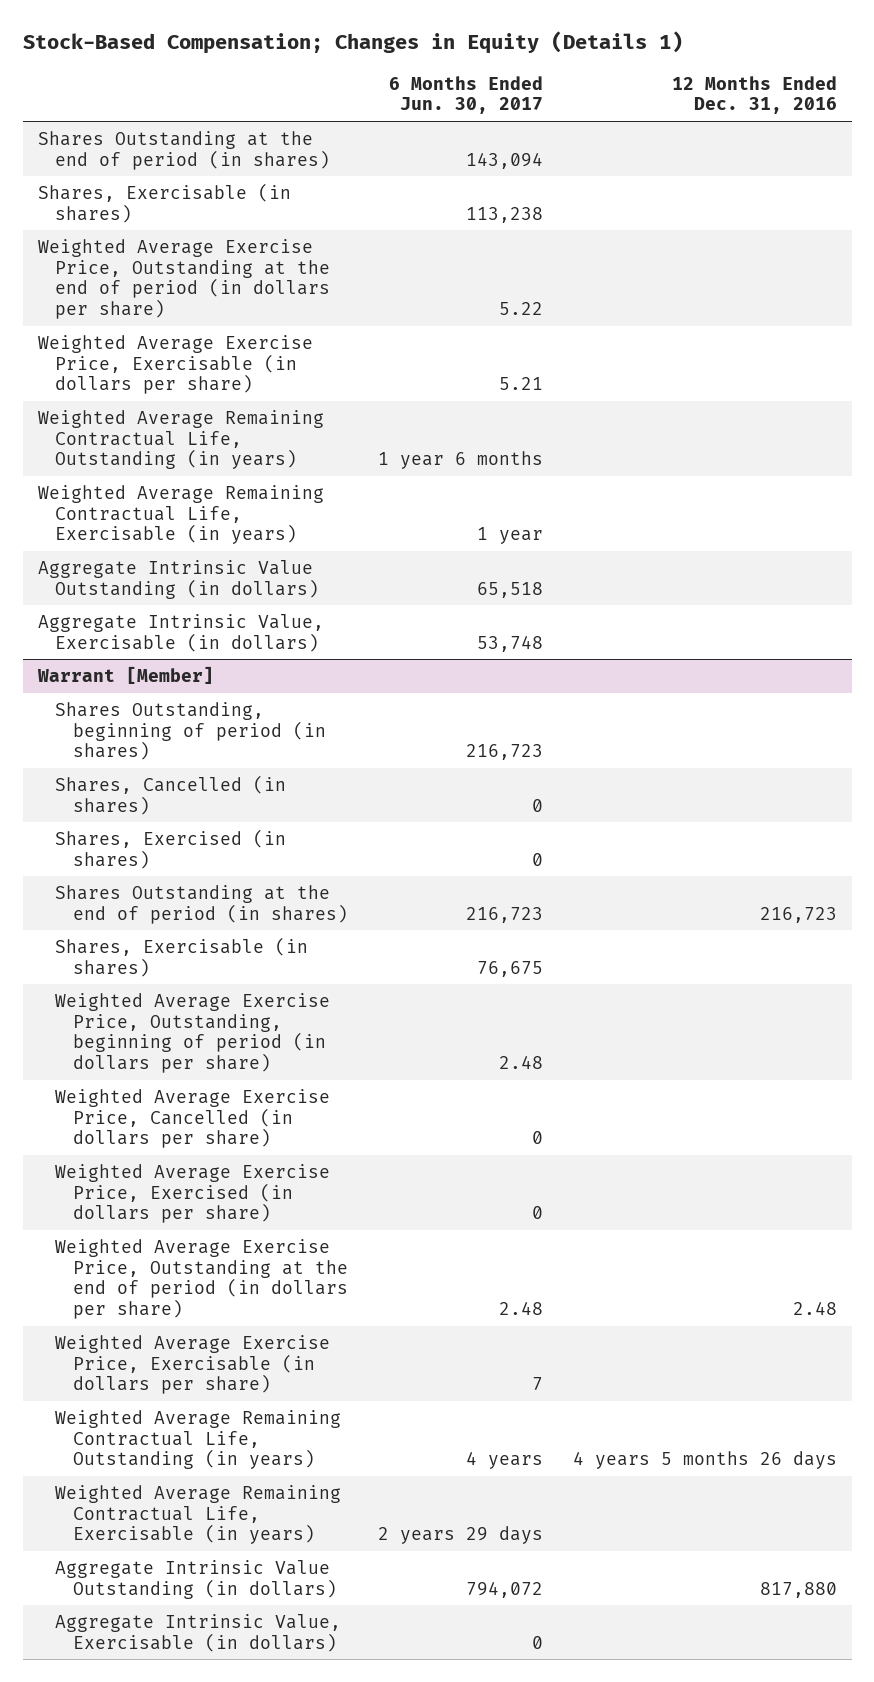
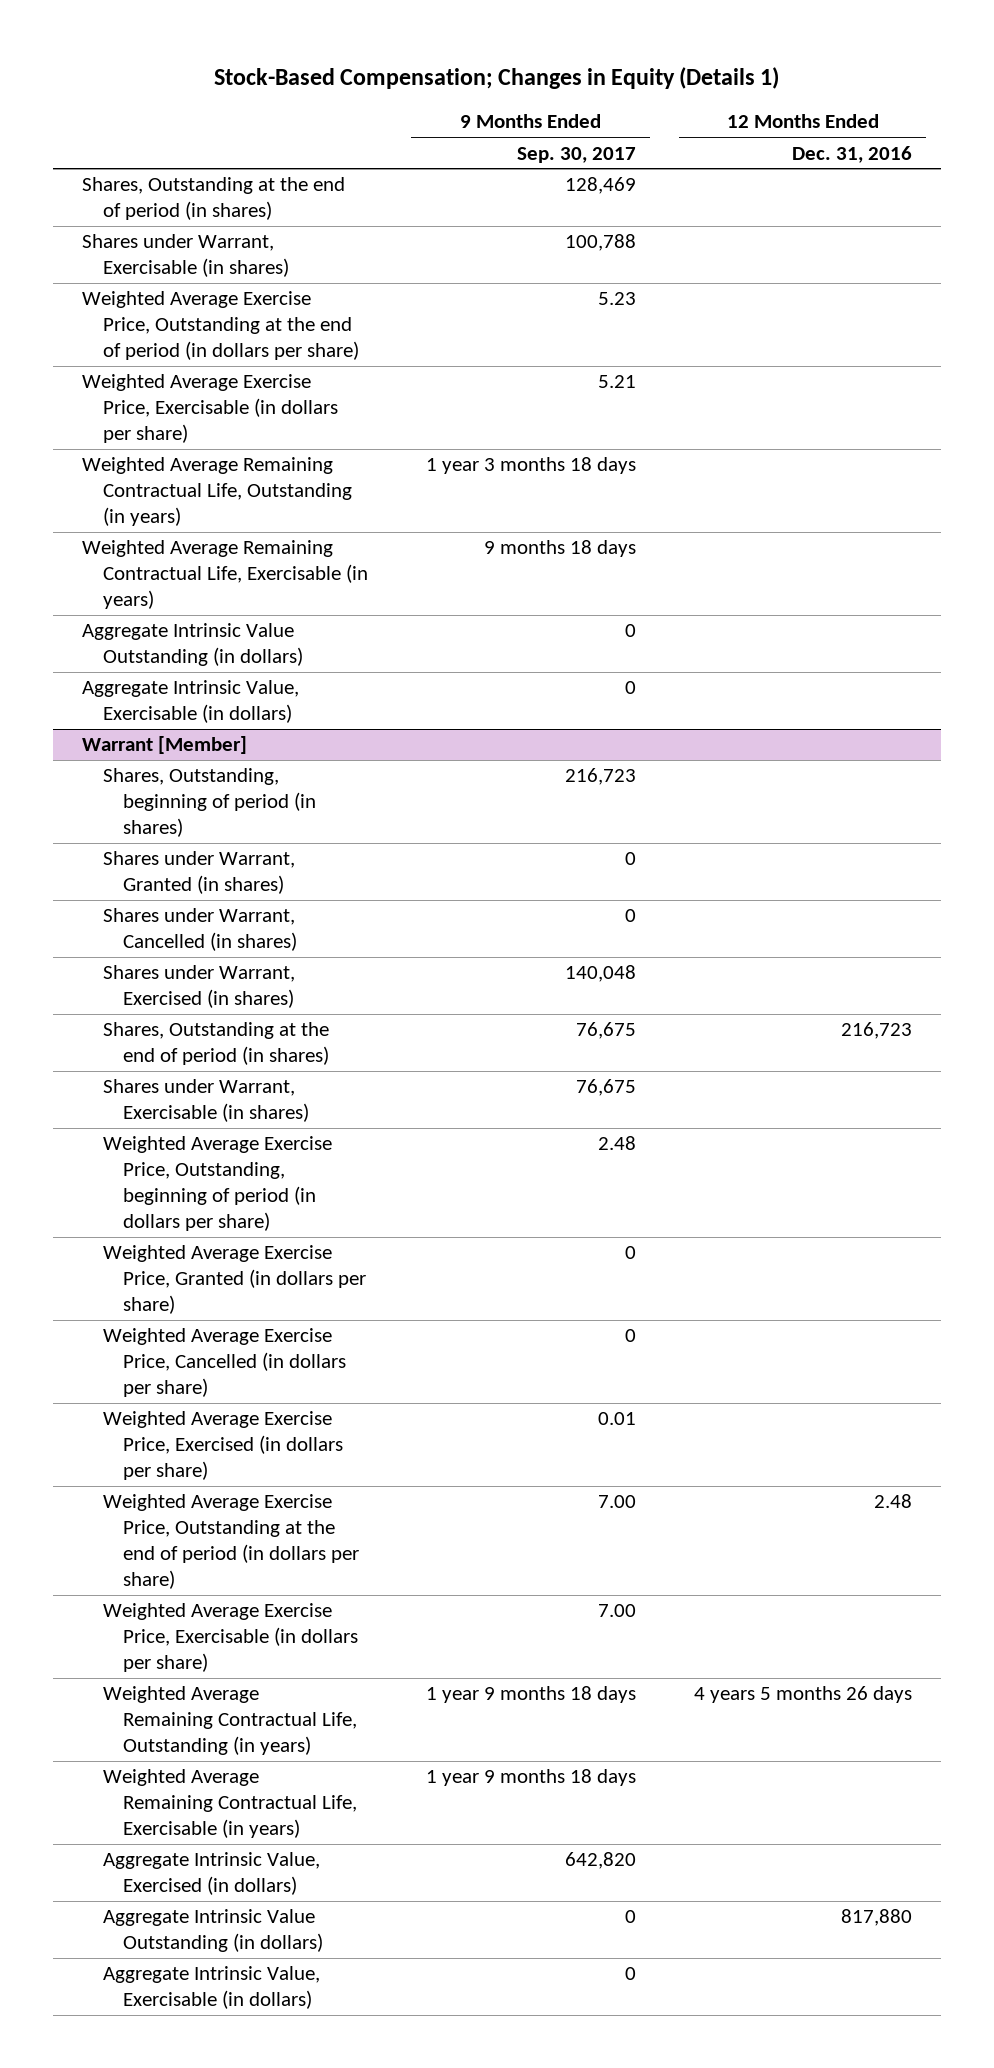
- | 6 Months Ended Jun. 30, 2017 | 12 Months Ended Dec. 31, 2016
+ | 9 Months Ended Sep. 30, 2017 | 12 Months Ended Dec. 31, 2016
- Shares Outstanding at the end of period (in shares) | 143,094 |
- Shares, Exercisable (in shares) | 113,238 |
+ Shares, Outstanding at the end of period (in shares) | 128,469 |
+ Shares under Warrant, Exercisable (in shares) | 100,788 |
@ Warrant [Member]
- Shares Outstanding, beginning of period (in shares) | 216,723 |
- Shares, Cancelled (in shares) | 0 |
- Shares, Exercised (in shares) | 0 |
- Shares Outstanding at the end of period (in shares) | 216,723 | 216,723
- Shares, Exercisable (in shares) | 76,675 |
+ Shares, Outstanding, beginning of period (in shares) | 216,723 |
+ Shares under Warrant, Granted (in shares) | 0 |
+ Shares under Warrant, Cancelled (in shares) | 0 |
+ Shares under Warrant, Exercised (in shares) | 140,048 |
+ Shares, Outstanding at the end of period (in shares) | 76,675 | 216,723
+ Shares under Warrant, Exercisable (in shares) | 76,675 |
+ Weighted Average Exercise Price, Granted (in dollars per share) | 0 |
+ Aggregate Intrinsic Value, Exercised (in dollars) | 642,820 |

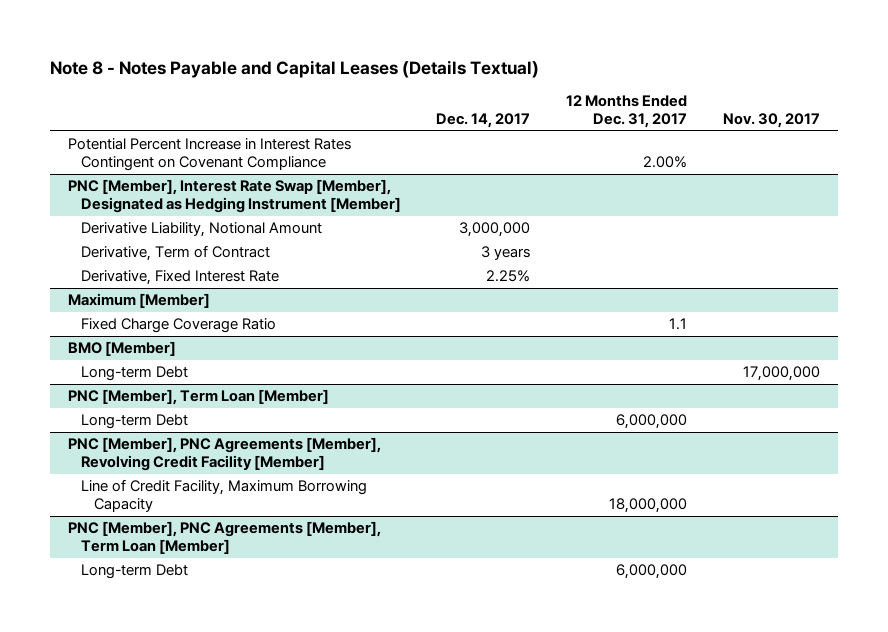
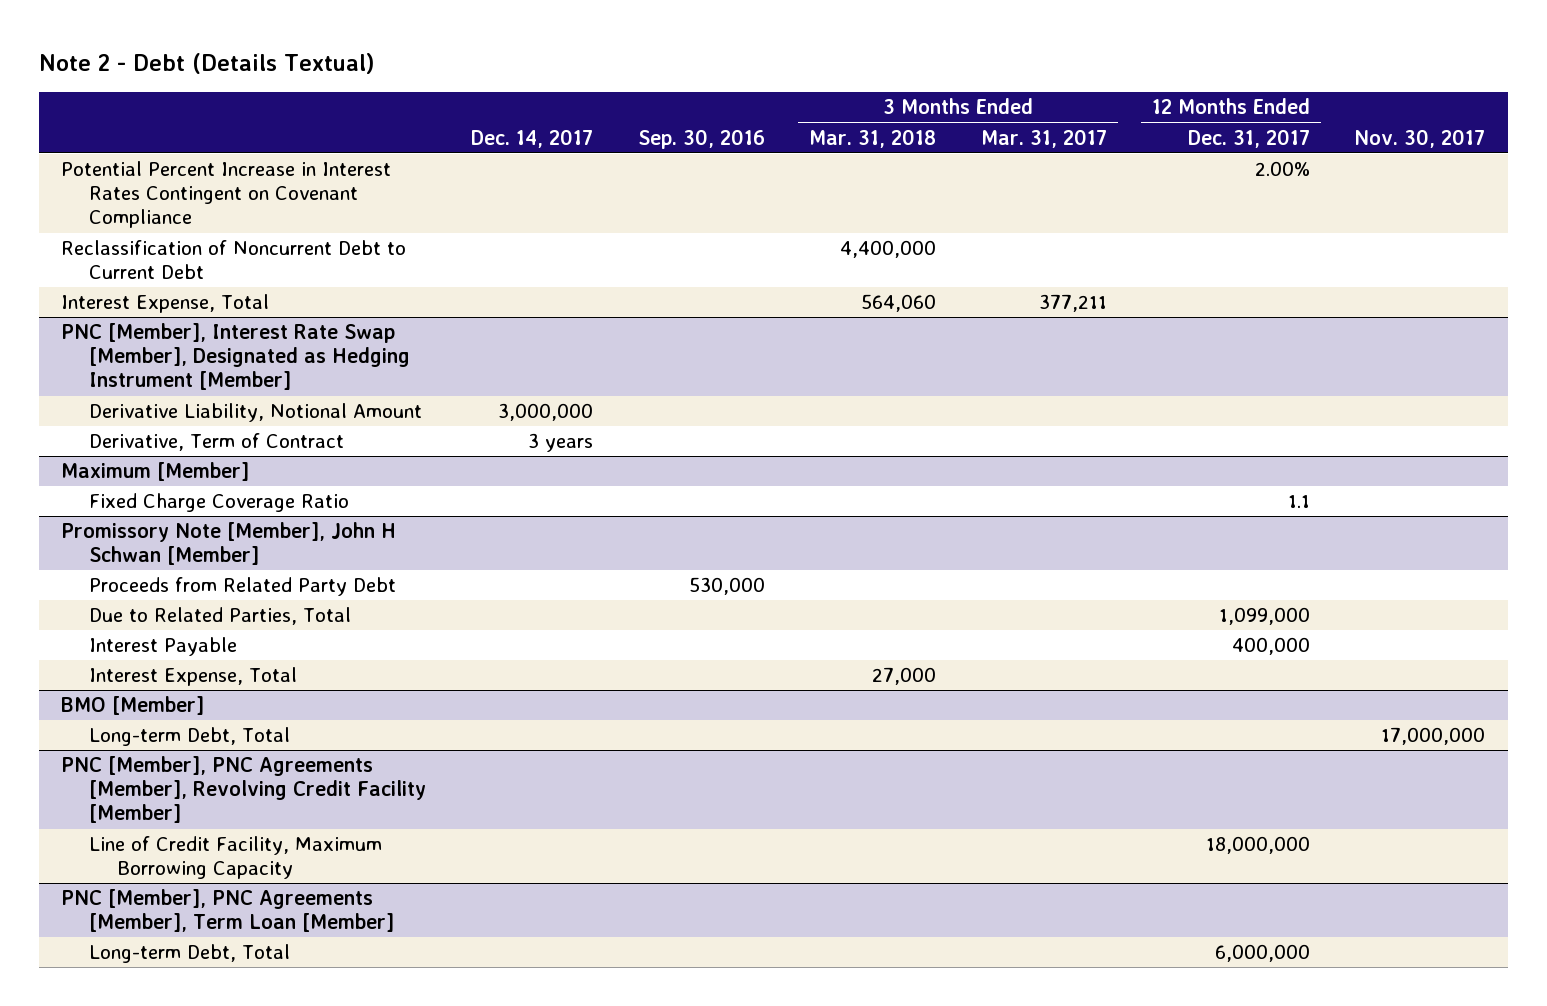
- Note 8 - Notes Payable and Capital Leases (Details Textual)
+ Note 2 - Debt (Details Textual)
- | Dec. 14, 2017 | 12 Months Ended Dec. 31, 2017 | Nov. 30, 2017
+ | Dec. 14, 2017 | Sep. 30, 2016 | 3 Months Ended Mar. 31, 2018 | 3 Months Ended Mar. 31, 2017 | 12 Months Ended Dec. 31, 2017 | Nov. 30, 2017
+ Reclassification of Noncurrent Debt to Current Debt | | | 4,400,000 | | |
+ Interest Expense, Total | | | 564,060 | 377,211 | |
@ PNC [Member], Interest Rate Swap [Member], Designated as Hedging Instrument [Member]
- Derivative, Fixed Interest Rate | 2.25% | |
+ Promissory Note [Member], John H Schwan [Member]
+ Proceeds from Related Party Debt | | 530,000 | | | |
+ Due to Related Parties, Total | | | | | 1,099,000 |
+ Interest Payable | | | | | 400,000 |
+ Interest Expense, Total | | | 27,000 | | |
@ BMO [Member]
- Long-term Debt | | | 17,000,000
- PNC [Member], Term Loan [Member]
- Long-term Debt | | 6,000,000 |
@ BMO [Member]
+ Long-term Debt, Total | | | | | | 17,000,000
@ PNC [Member], PNC Agreements [Member], Term Loan [Member]
- Long-term Debt | | 6,000,000 |
+ Long-term Debt, Total | | | | | 6,000,000 |

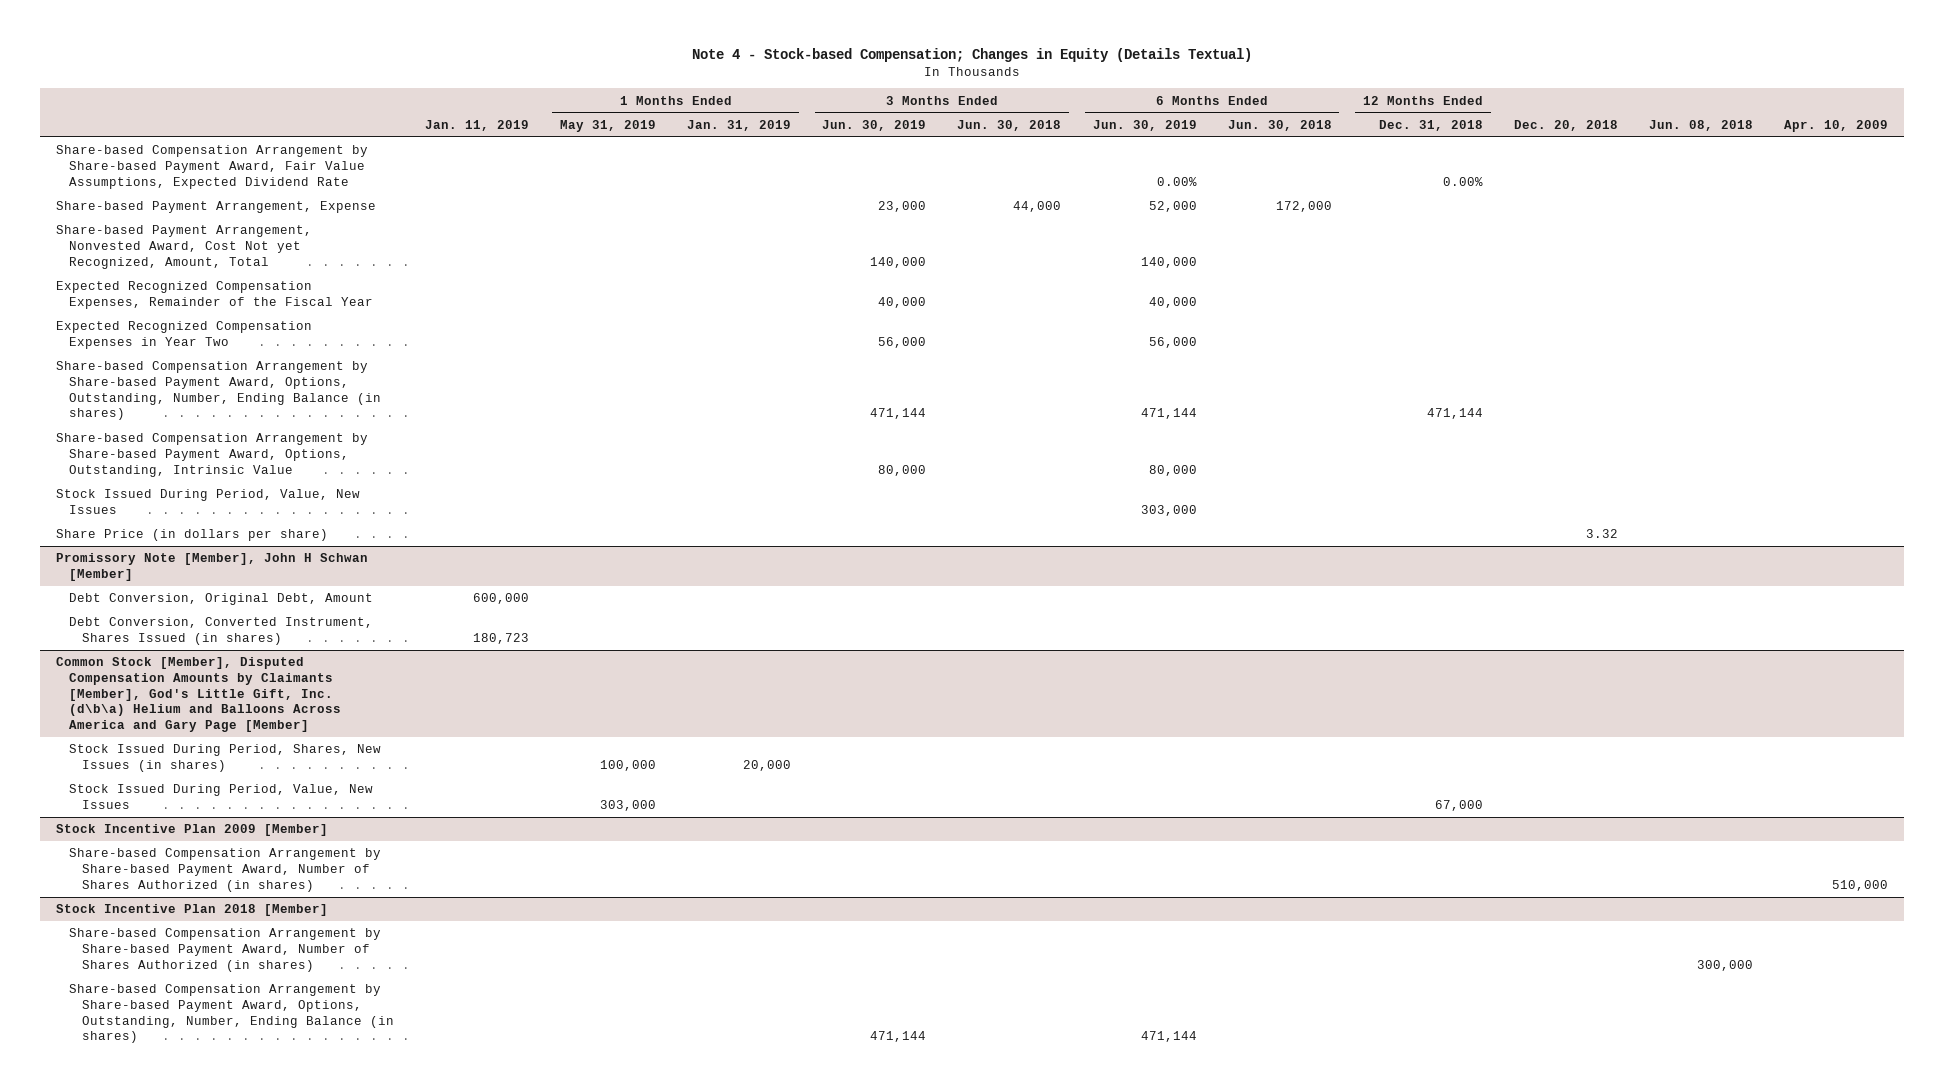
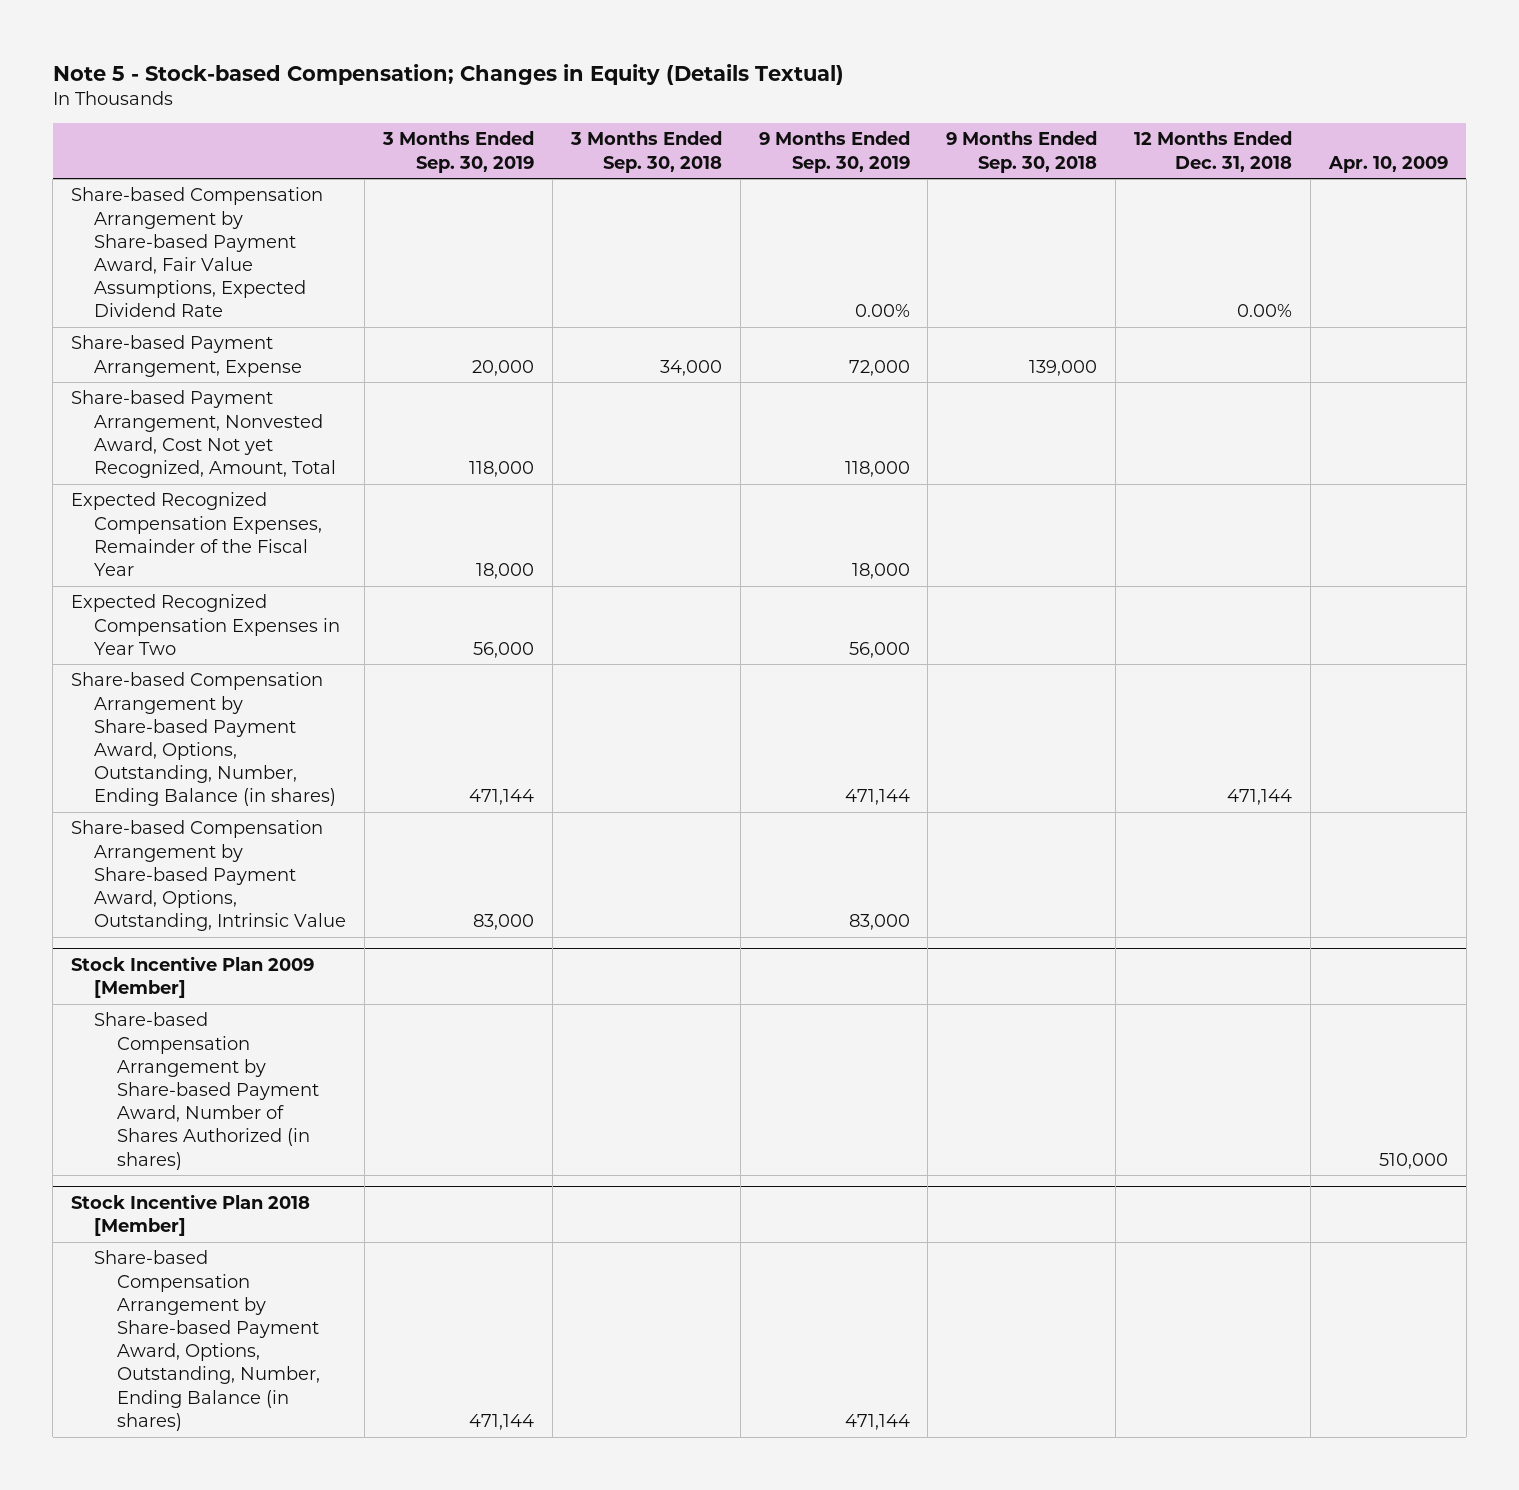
- Note 4 - Stock-based Compensation; Changes in Equity (Details Textual)
+ Note 5 - Stock-based Compensation; Changes in Equity (Details Textual)
- | Jan. 11, 2019 | 1 Months Ended May 31, 2019 | 1 Months Ended Jan. 31, 2019 | 3 Months Ended Jun. 30, 2019 | 3 Months Ended Jun. 30, 2018 | 6 Months Ended Jun. 30, 2019 | 6 Months Ended Jun. 30, 2018 | 12 Months Ended Dec. 31, 2018 | Dec. 20, 2018 | Jun. 08, 2018 | Apr. 10, 2009
+ | 3 Months Ended Sep. 30, 2019 | 3 Months Ended Sep. 30, 2018 | 9 Months Ended Sep. 30, 2019 | 9 Months Ended Sep. 30, 2018 | 12 Months Ended Dec. 31, 2018 | Apr. 10, 2009
- Stock Issued During Period, Value, New Issues | | | | | | 303,000 | | | | |
- Share Price (in dollars per share) | | | | | | | | | 3.32 | |
- Promissory Note [Member], John H Schwan [Member]
- Debt Conversion, Original Debt, Amount | 600,000 | | | | | | | | | |
- Debt Conversion, Converted Instrument, Shares Issued (in shares) | 180,723 | | | | | | | | | |
- Common Stock [Member], Disputed Compensation Amounts by Claimants [Member], God's Little Gift, Inc. (d\b\a) Helium and Balloons Across America and Gary Page [Member]
- Stock Issued During Period, Shares, New Issues (in shares) | | 100,000 | 20,000 | | | | | | | |
- Stock Issued During Period, Value, New Issues | | 303,000 | | | | | | 67,000 | | |
@ Stock Incentive Plan 2018 [Member]
- Share-based Compensation Arrangement by Share-based Payment Award, Number of Shares Authorized (in shares) | | | | | | | | | | 300,000 |

